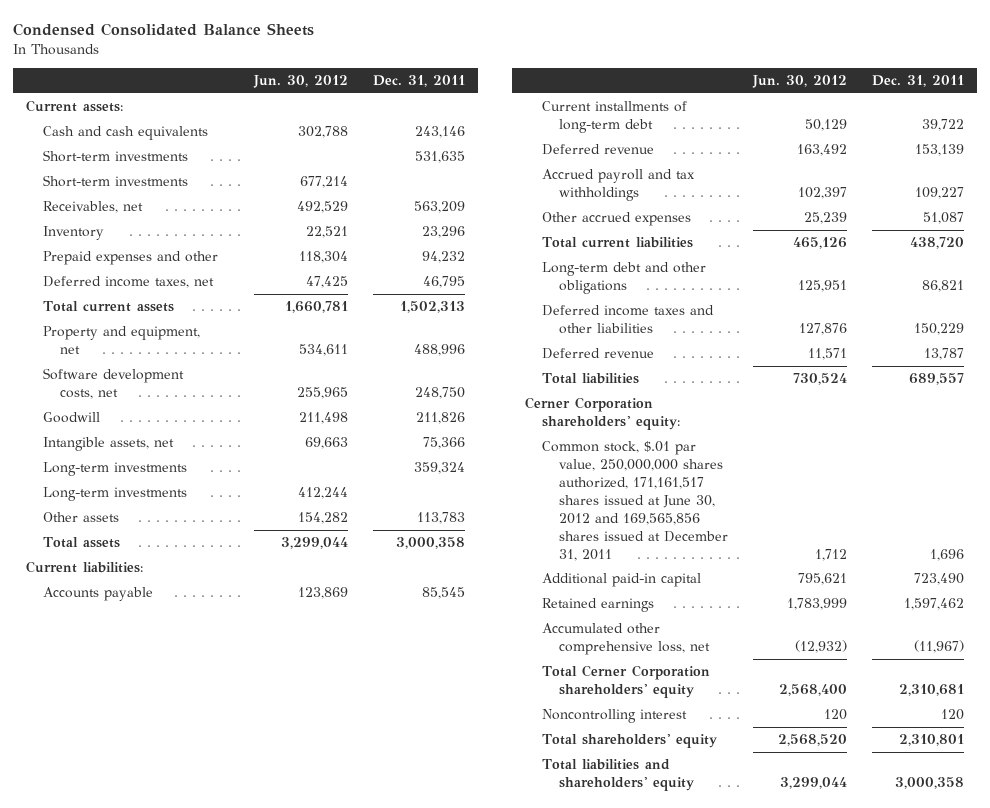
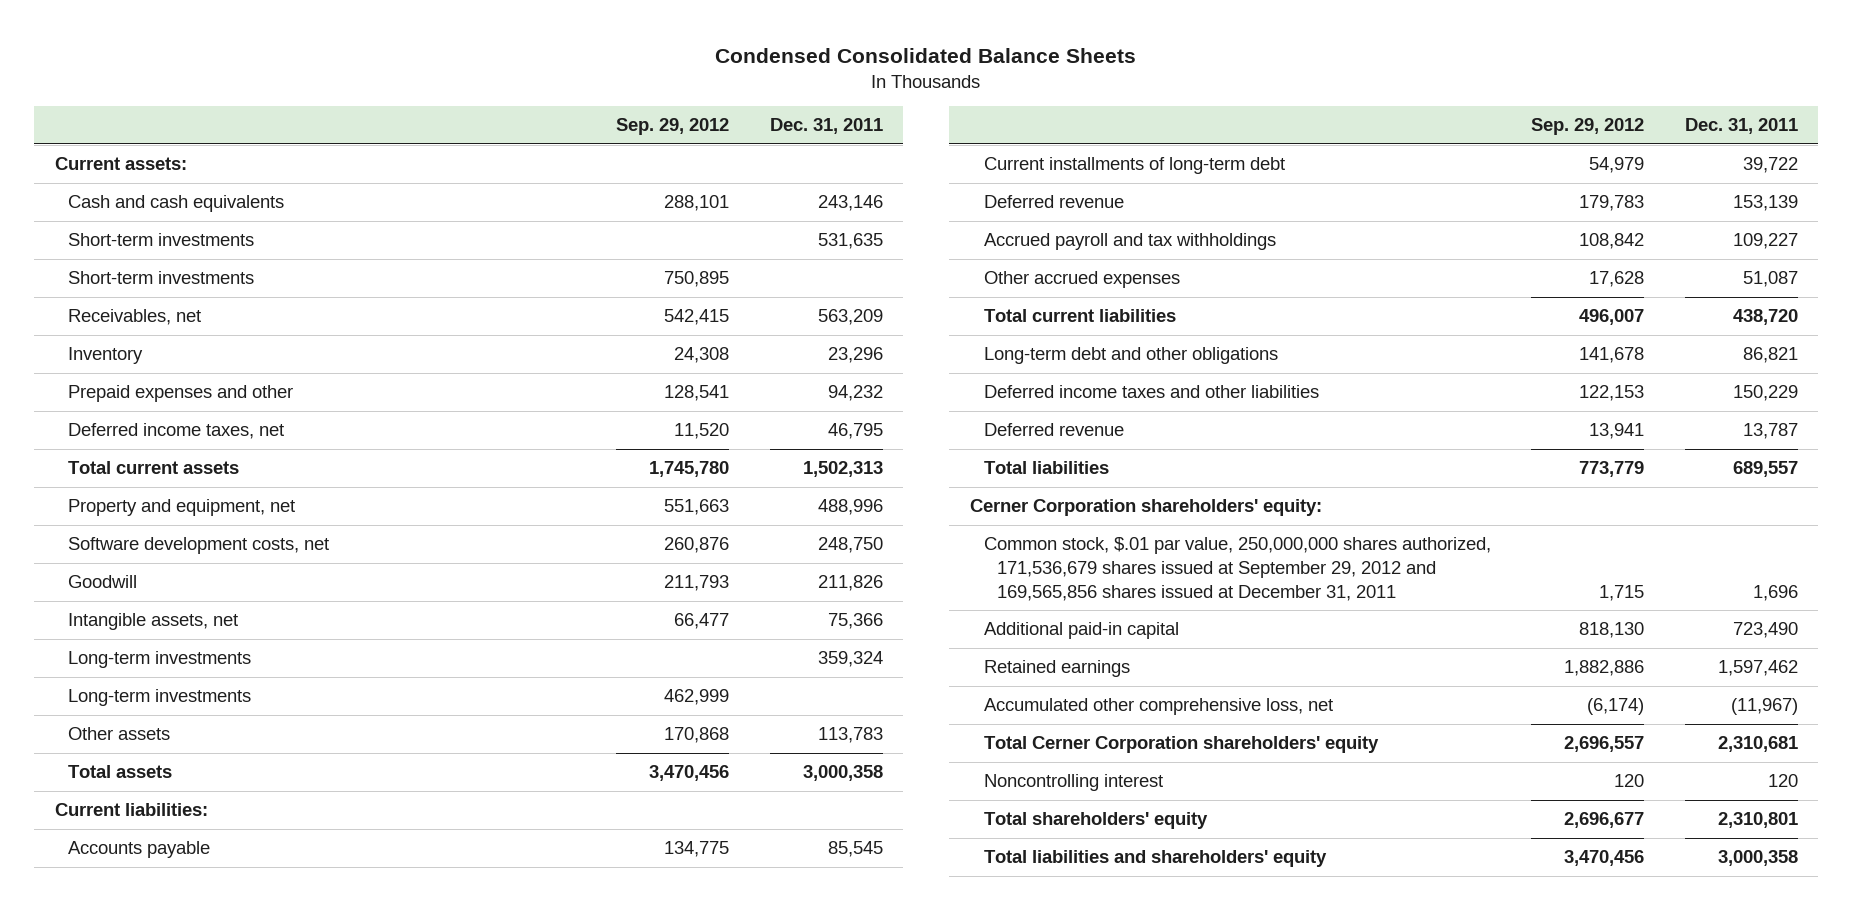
- | Jun. 30, 2012 | Dec. 31, 2011
+ | Sep. 29, 2012 | Dec. 31, 2011
- Common stock, $.01 par value, 250,000,000 shares authorized, 171,161,517 shares issued at June 30, 2012 and 169,565,856 shares issued at December 31, 2011 | 1,712 | 1,696
+ Common stock, $.01 par value, 250,000,000 shares authorized, 171,536,679 shares issued at September 29, 2012 and 169,565,856 shares issued at December 31, 2011 | 1,715 | 1,696

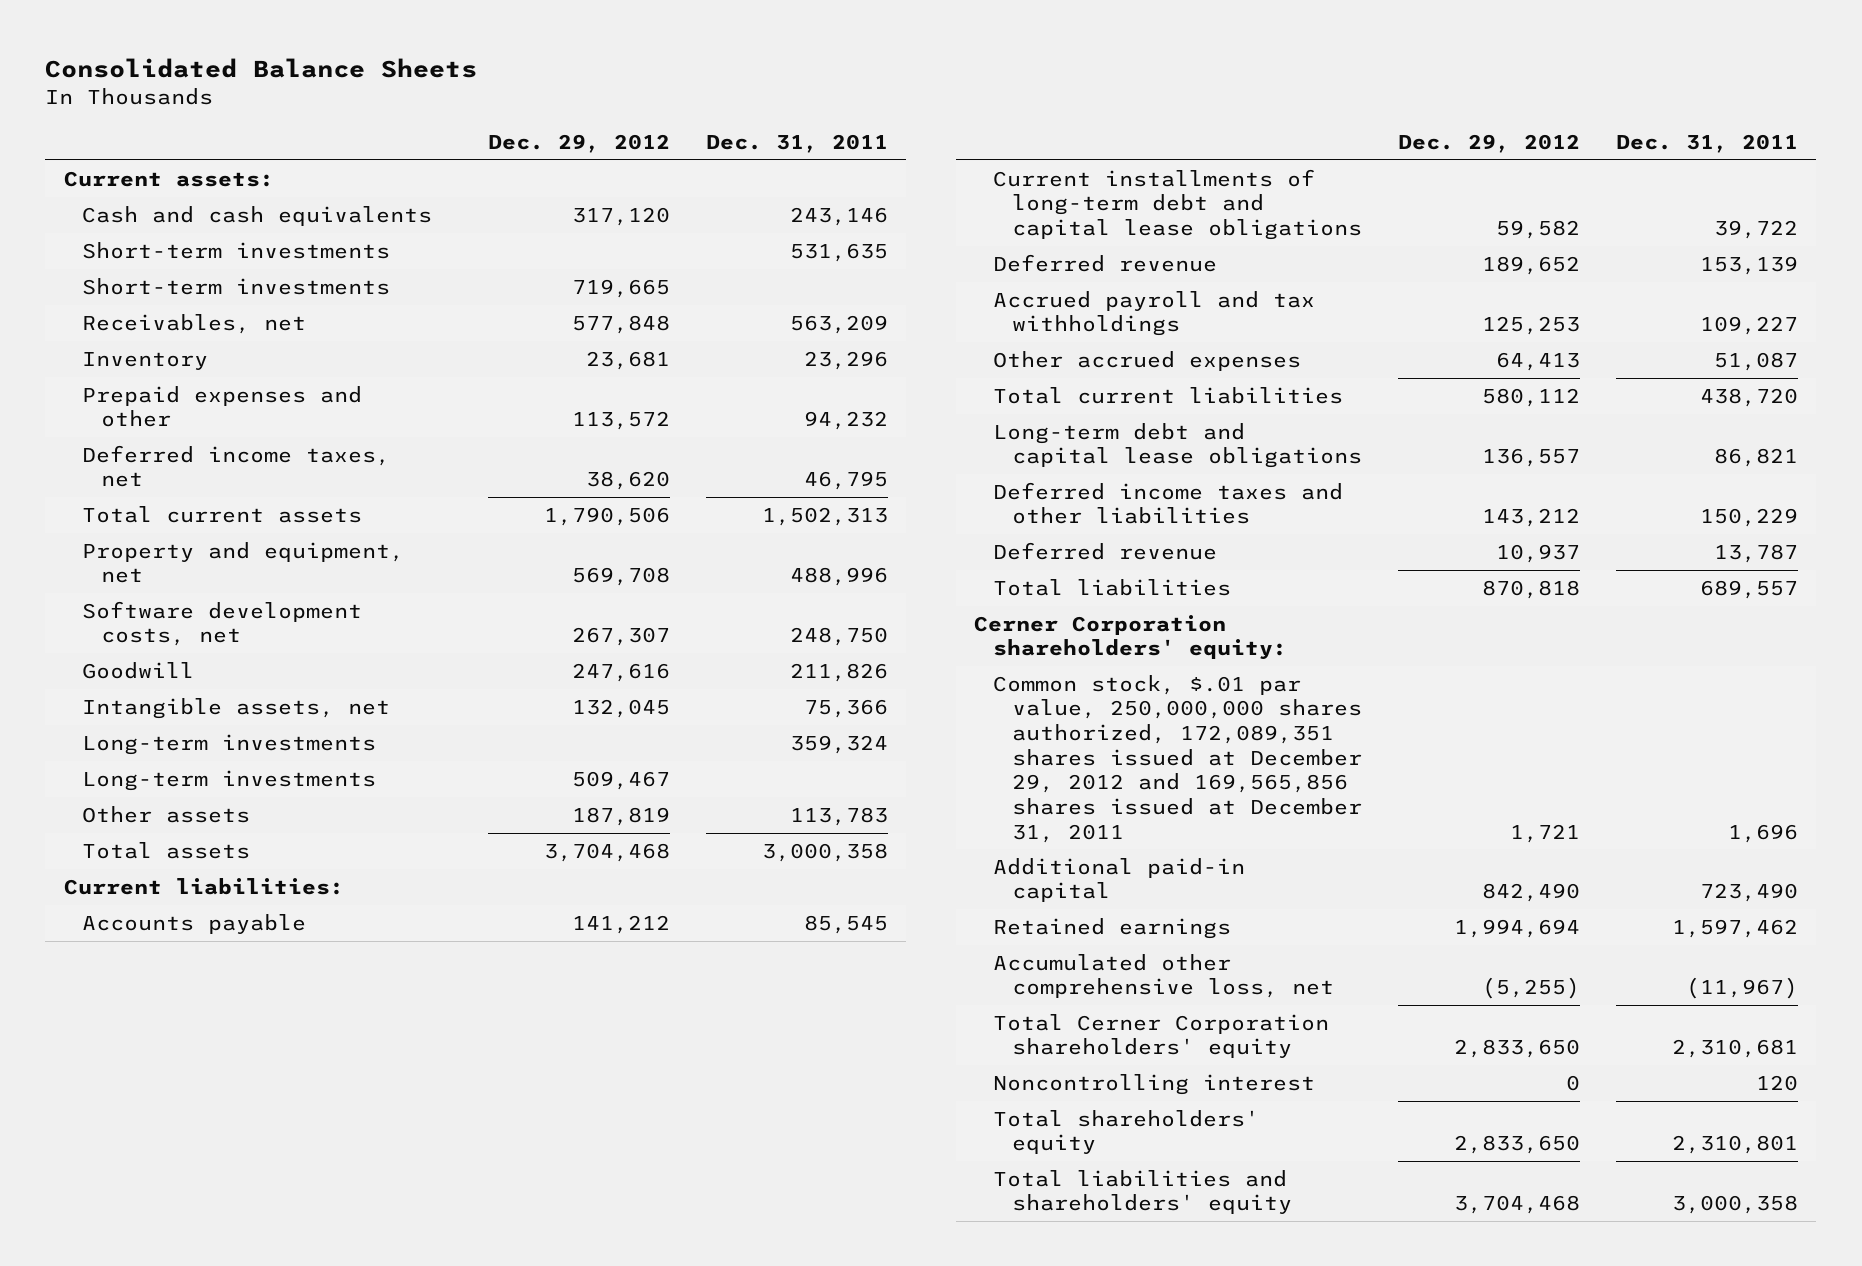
- Condensed Consolidated Balance Sheets
+ Consolidated Balance Sheets
- | Sep. 29, 2012 | Dec. 31, 2011
+ | Dec. 29, 2012 | Dec. 31, 2011
- Current installments of long-term debt | 54,979 | 39,722
+ Current installments of long-term debt and capital lease obligations | 59,582 | 39,722
- Long-term debt and other obligations | 141,678 | 86,821
+ Long-term debt and capital lease obligations | 136,557 | 86,821
- Common stock, $.01 par value, 250,000,000 shares authorized, 171,536,679 shares issued at September 29, 2012 and 169,565,856 shares issued at December 31, 2011 | 1,715 | 1,696
+ Common stock, $.01 par value, 250,000,000 shares authorized, 172,089,351 shares issued at December 29, 2012 and 169,565,856 shares issued at December 31, 2011 | 1,721 | 1,696

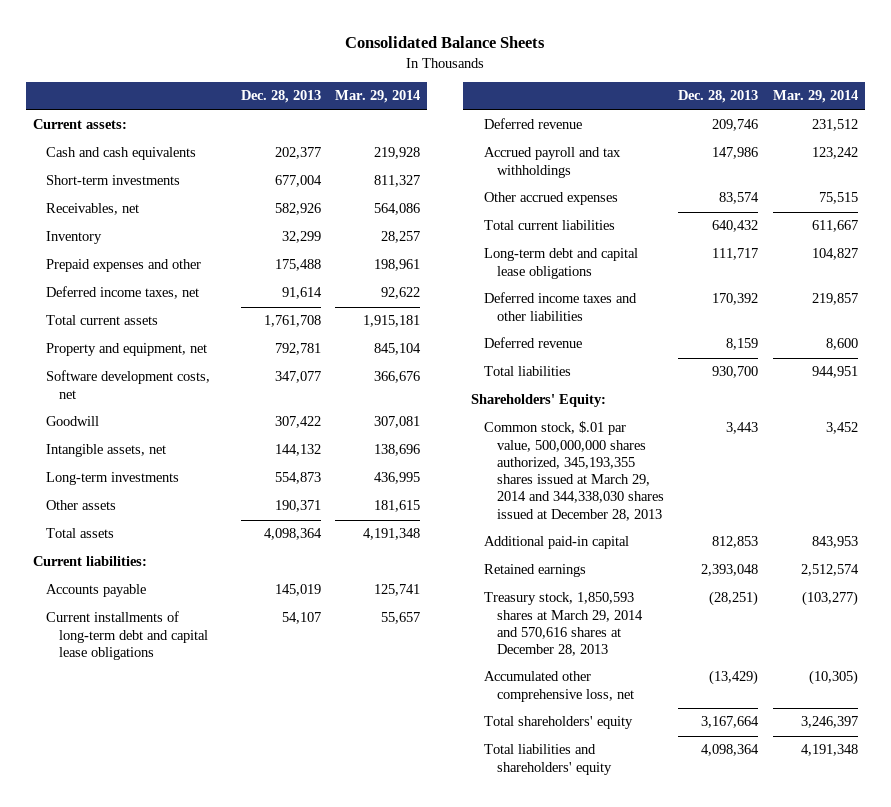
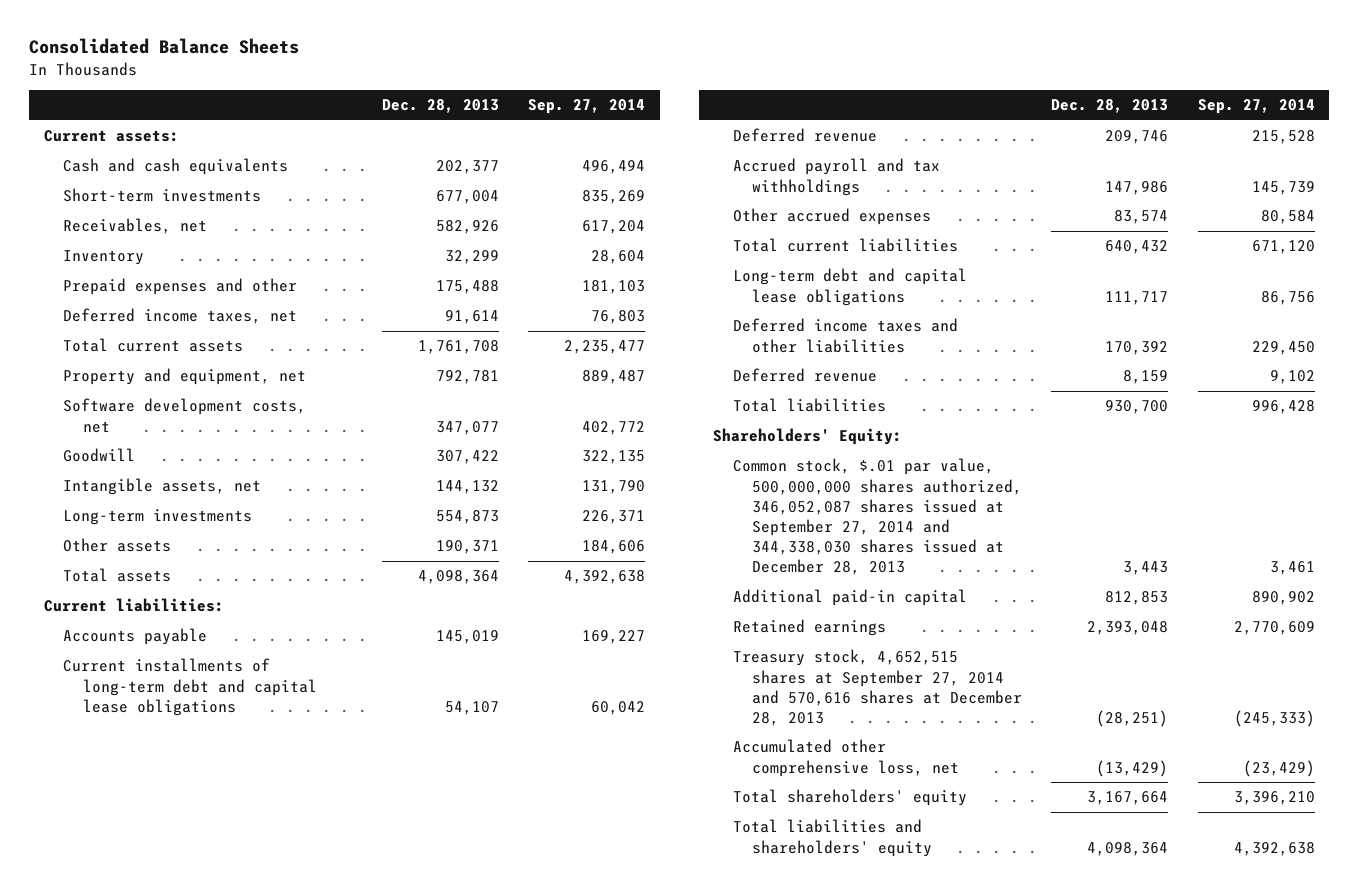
- | Dec. 28, 2013 | Mar. 29, 2014
+ | Dec. 28, 2013 | Sep. 27, 2014
- Common stock, $.01 par value, 500,000,000 shares authorized, 345,193,355 shares issued at March 29, 2014 and 344,338,030 shares issued at December 28, 2013 | 3,443 | 3,452
+ Common stock, $.01 par value, 500,000,000 shares authorized, 346,052,087 shares issued at September 27, 2014 and 344,338,030 shares issued at December 28, 2013 | 3,443 | 3,461
- Treasury stock, 1,850,593 shares at March 29, 2014 and 570,616 shares at December 28, 2013 | (28,251) | (103,277)
+ Treasury stock, 4,652,515 shares at September 27, 2014 and 570,616 shares at December 28, 2013 | (28,251) | (245,333)

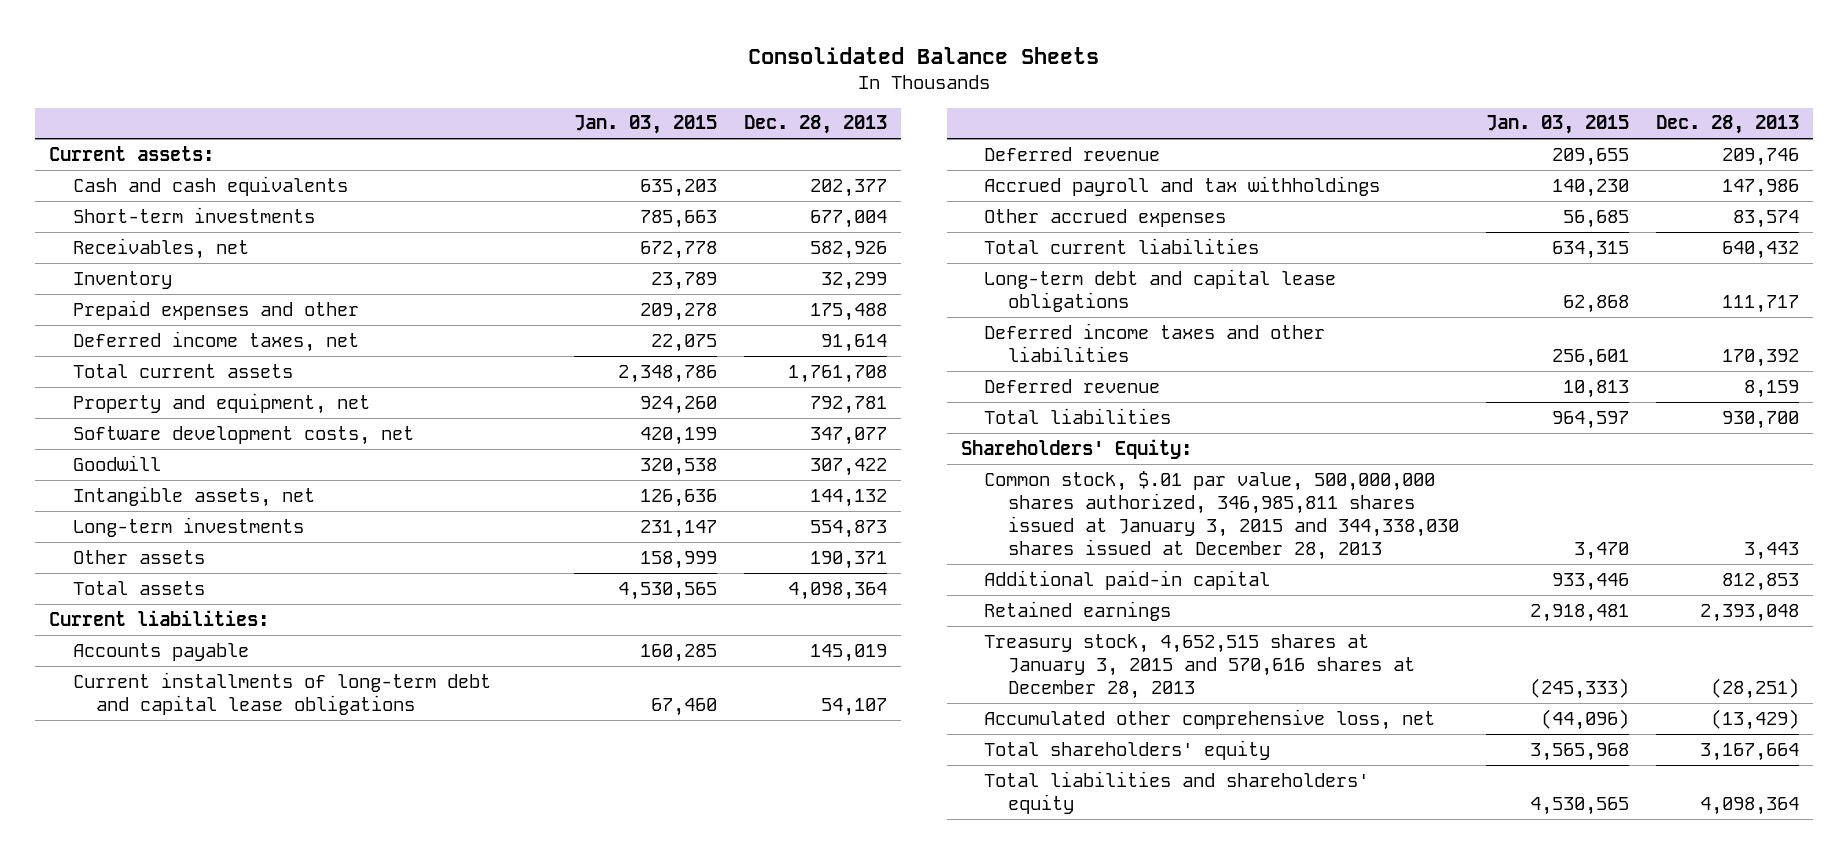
- | Dec. 28, 2013 | Sep. 27, 2014
+ | Jan. 03, 2015 | Dec. 28, 2013
- Common stock, $.01 par value, 500,000,000 shares authorized, 346,052,087 shares issued at September 27, 2014 and 344,338,030 shares issued at December 28, 2013 | 3,443 | 3,461
+ Common stock, $.01 par value, 500,000,000 shares authorized, 346,985,811 shares issued at January 3, 2015 and 344,338,030 shares issued at December 28, 2013 | 3,470 | 3,443
- Treasury stock, 4,652,515 shares at September 27, 2014 and 570,616 shares at December 28, 2013 | (28,251) | (245,333)
+ Treasury stock, 4,652,515 shares at January 3, 2015 and 570,616 shares at December 28, 2013 | (245,333) | (28,251)

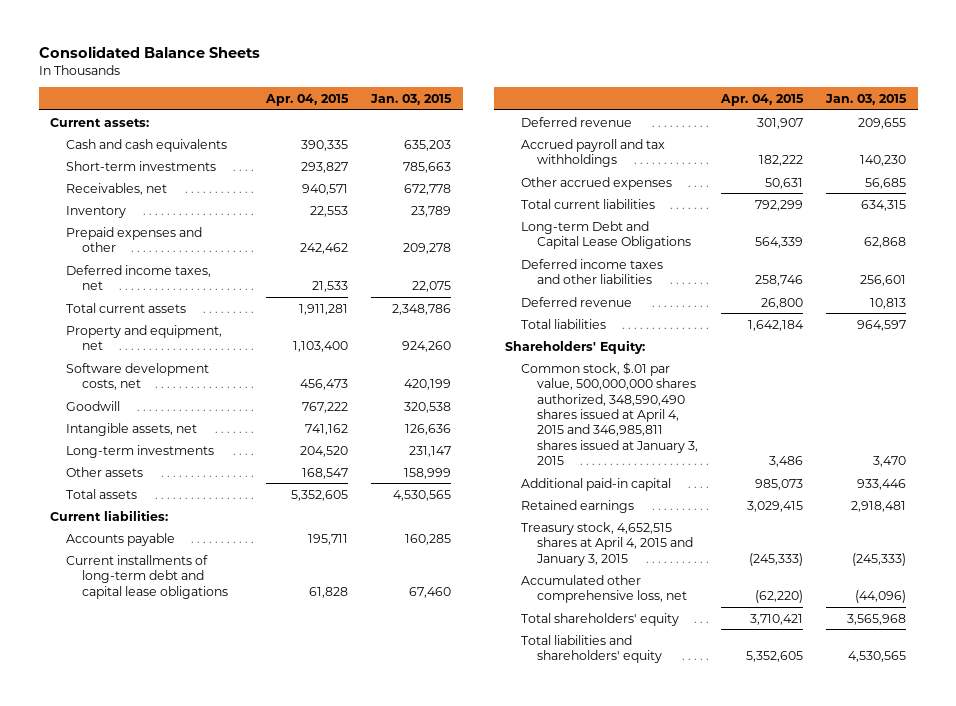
- | Jan. 03, 2015 | Dec. 28, 2013
+ | Apr. 04, 2015 | Jan. 03, 2015
- Long-term debt and capital lease obligations | 62,868 | 111,717
+ Long-term Debt and Capital Lease Obligations | 564,339 | 62,868
- Common stock, $.01 par value, 500,000,000 shares authorized, 346,985,811 shares issued at January 3, 2015 and 344,338,030 shares issued at December 28, 2013 | 3,470 | 3,443
+ Common stock, $.01 par value, 500,000,000 shares authorized, 348,590,490 shares issued at April 4, 2015 and 346,985,811 shares issued at January 3, 2015 | 3,486 | 3,470
- Treasury stock, 4,652,515 shares at January 3, 2015 and 570,616 shares at December 28, 2013 | (245,333) | (28,251)
+ Treasury stock, 4,652,515 shares at April 4, 2015 and January 3, 2015 | (245,333) | (245,333)

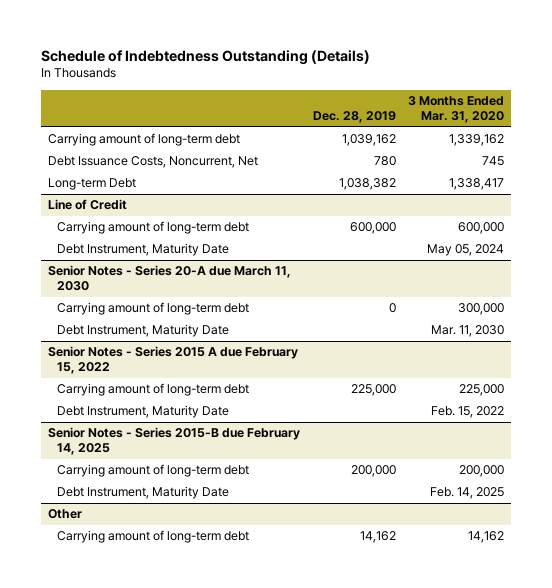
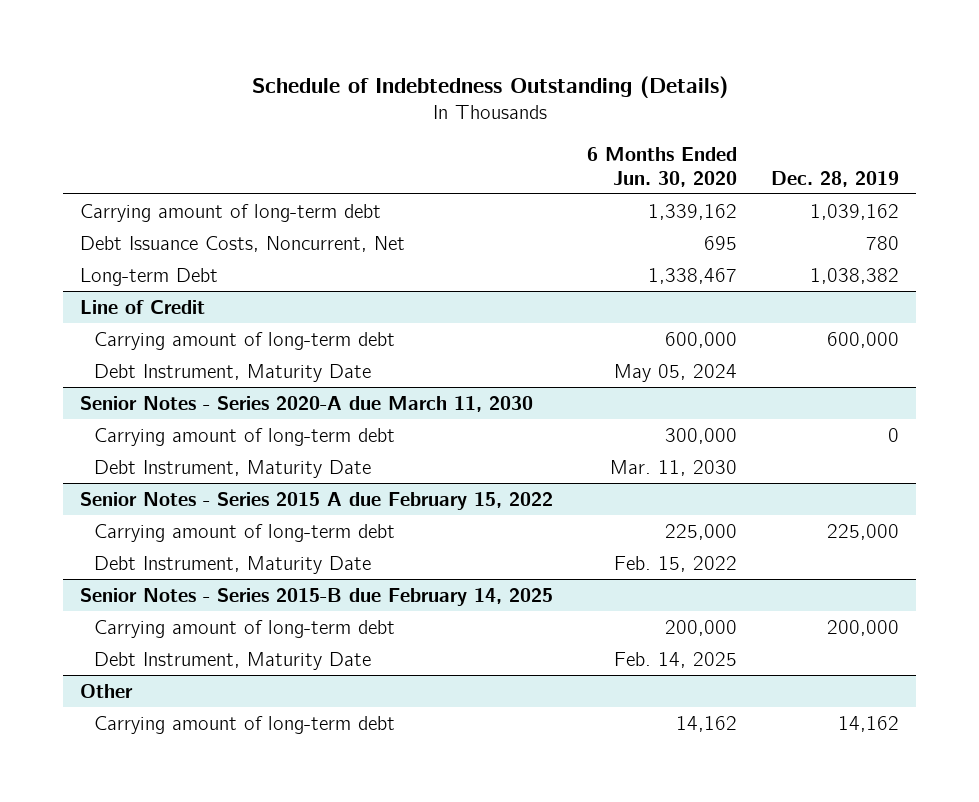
- | Dec. 28, 2019 | 3 Months Ended Mar. 31, 2020
+ | 6 Months Ended Jun. 30, 2020 | Dec. 28, 2019
- Senior Notes - Series 20-A due March 11, 2030
+ Senior Notes - Series 2020-A due March 11, 2030

